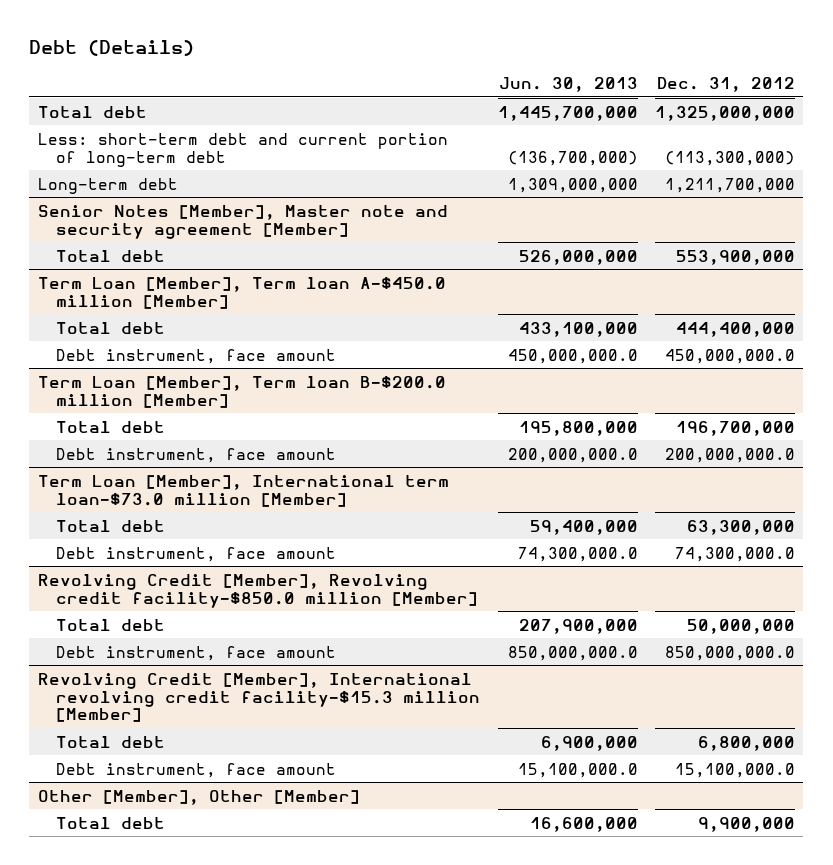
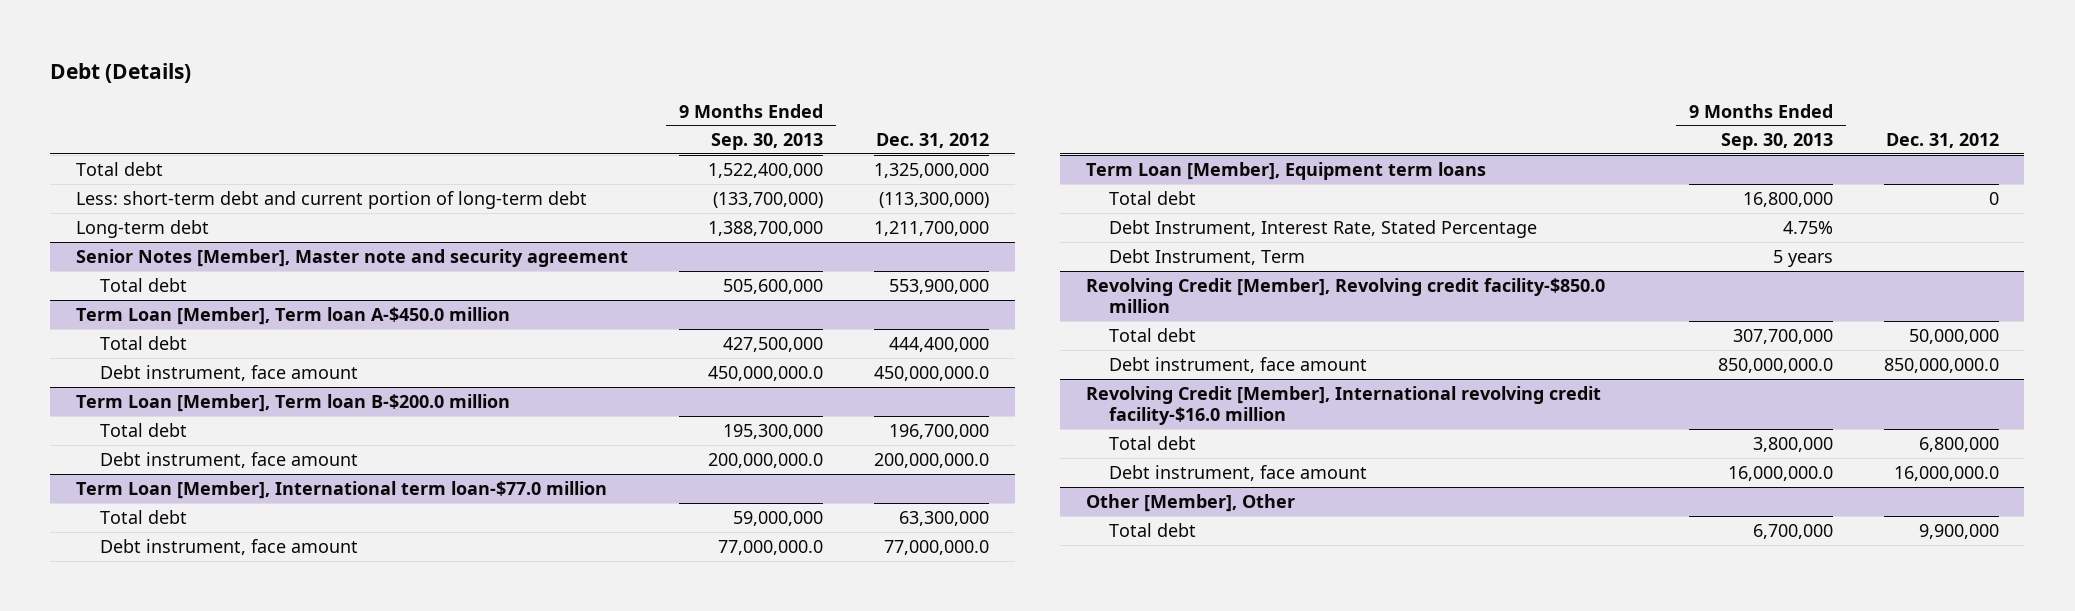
- | Jun. 30, 2013 | Dec. 31, 2012
+ | 9 Months Ended Sep. 30, 2013 | Dec. 31, 2012
- Senior Notes [Member], Master note and security agreement [Member]
+ Senior Notes [Member], Master note and security agreement
- Term Loan [Member], Term loan A-$450.0 million [Member]
+ Term Loan [Member], Term loan A-$450.0 million
- Term Loan [Member], Term loan B-$200.0 million [Member]
+ Term Loan [Member], Term loan B-$200.0 million
- Term Loan [Member], International term loan-$73.0 million [Member]
+ Term Loan [Member], International term loan-$77.0 million
- Debt instrument, face amount | 74,300,000.0 | 74,300,000.0
- Revolving Credit [Member], Revolving credit facility-$850.0 million [Member]
+ Debt instrument, face amount | 77,000,000.0 | 77,000,000.0
+ Term Loan [Member], Equipment term loans
+ Total debt | 16,800,000 | 0
+ Debt Instrument, Interest Rate, Stated Percentage | 4.75% |
+ Debt Instrument, Term | 5 years |
+ Revolving Credit [Member], Revolving credit facility-$850.0 million
- Revolving Credit [Member], International revolving credit facility-$15.3 million [Member]
+ Revolving Credit [Member], International revolving credit facility-$16.0 million
- Debt instrument, face amount | 15,100,000.0 | 15,100,000.0
- Other [Member], Other [Member]
+ Debt instrument, face amount | 16,000,000.0 | 16,000,000.0
+ Other [Member], Other

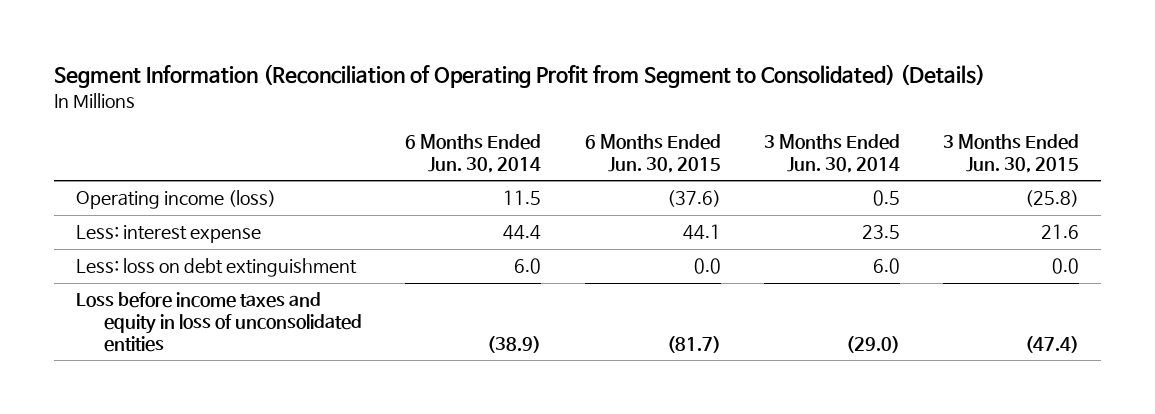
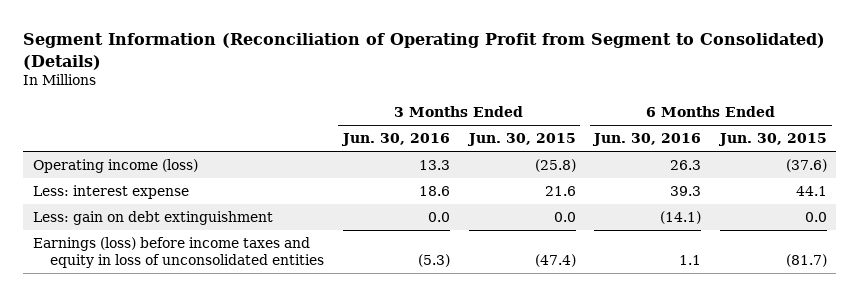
- | 6 Months Ended Jun. 30, 2014 | 6 Months Ended Jun. 30, 2015 | 3 Months Ended Jun. 30, 2014 | 3 Months Ended Jun. 30, 2015
+ | 3 Months Ended Jun. 30, 2016 | 3 Months Ended Jun. 30, 2015 | 6 Months Ended Jun. 30, 2016 | 6 Months Ended Jun. 30, 2015
- Less: loss on debt extinguishment | 6.0 | 0.0 | 6.0 | 0.0
- Loss before income taxes and equity in loss of unconsolidated entities | (38.9) | (81.7) | (29.0) | (47.4)
+ Less: gain on debt extinguishment | 0.0 | 0.0 | (14.1) | 0.0
+ Earnings (loss) before income taxes and equity in loss of unconsolidated entities | (5.3) | (47.4) | 1.1 | (81.7)

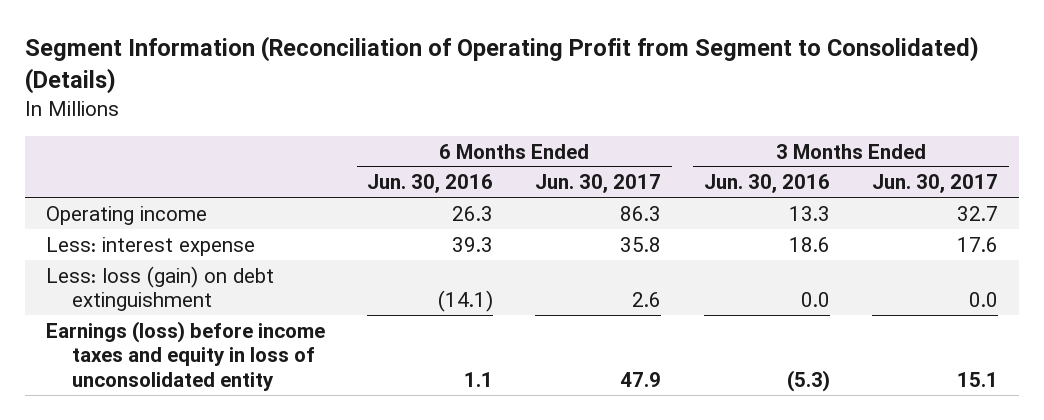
- | 3 Months Ended Jun. 30, 2016 | 3 Months Ended Jun. 30, 2015 | 6 Months Ended Jun. 30, 2016 | 6 Months Ended Jun. 30, 2015
+ | 6 Months Ended Jun. 30, 2016 | 6 Months Ended Jun. 30, 2017 | 3 Months Ended Jun. 30, 2016 | 3 Months Ended Jun. 30, 2017
- Operating income (loss) | 13.3 | (25.8) | 26.3 | (37.6)
+ Operating income | 26.3 | 86.3 | 13.3 | 32.7
- Less: gain on debt extinguishment | 0.0 | 0.0 | (14.1) | 0.0
- Earnings (loss) before income taxes and equity in loss of unconsolidated entities | (5.3) | (47.4) | 1.1 | (81.7)
+ Less: loss (gain) on debt extinguishment | (14.1) | 2.6 | 0.0 | 0.0
+ Earnings (loss) before income taxes and equity in loss of unconsolidated entity | 1.1 | 47.9 | (5.3) | 15.1

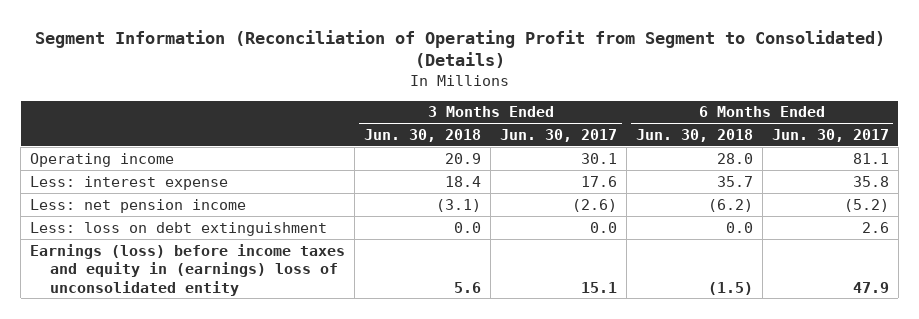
- | 6 Months Ended Jun. 30, 2016 | 6 Months Ended Jun. 30, 2017 | 3 Months Ended Jun. 30, 2016 | 3 Months Ended Jun. 30, 2017
+ | 3 Months Ended Jun. 30, 2018 | 3 Months Ended Jun. 30, 2017 | 6 Months Ended Jun. 30, 2018 | 6 Months Ended Jun. 30, 2017
- Operating income | 26.3 | 86.3 | 13.3 | 32.7
+ Operating income | 20.9 | 30.1 | 28.0 | 81.1
- Less: loss (gain) on debt extinguishment | (14.1) | 2.6 | 0.0 | 0.0
- Earnings (loss) before income taxes and equity in loss of unconsolidated entity | 1.1 | 47.9 | (5.3) | 15.1
+ Less: net pension income | (3.1) | (2.6) | (6.2) | (5.2)
+ Less: loss on debt extinguishment | 0.0 | 0.0 | 0.0 | 2.6
+ Earnings (loss) before income taxes and equity in (earnings) loss of unconsolidated entity | 5.6 | 15.1 | (1.5) | 47.9

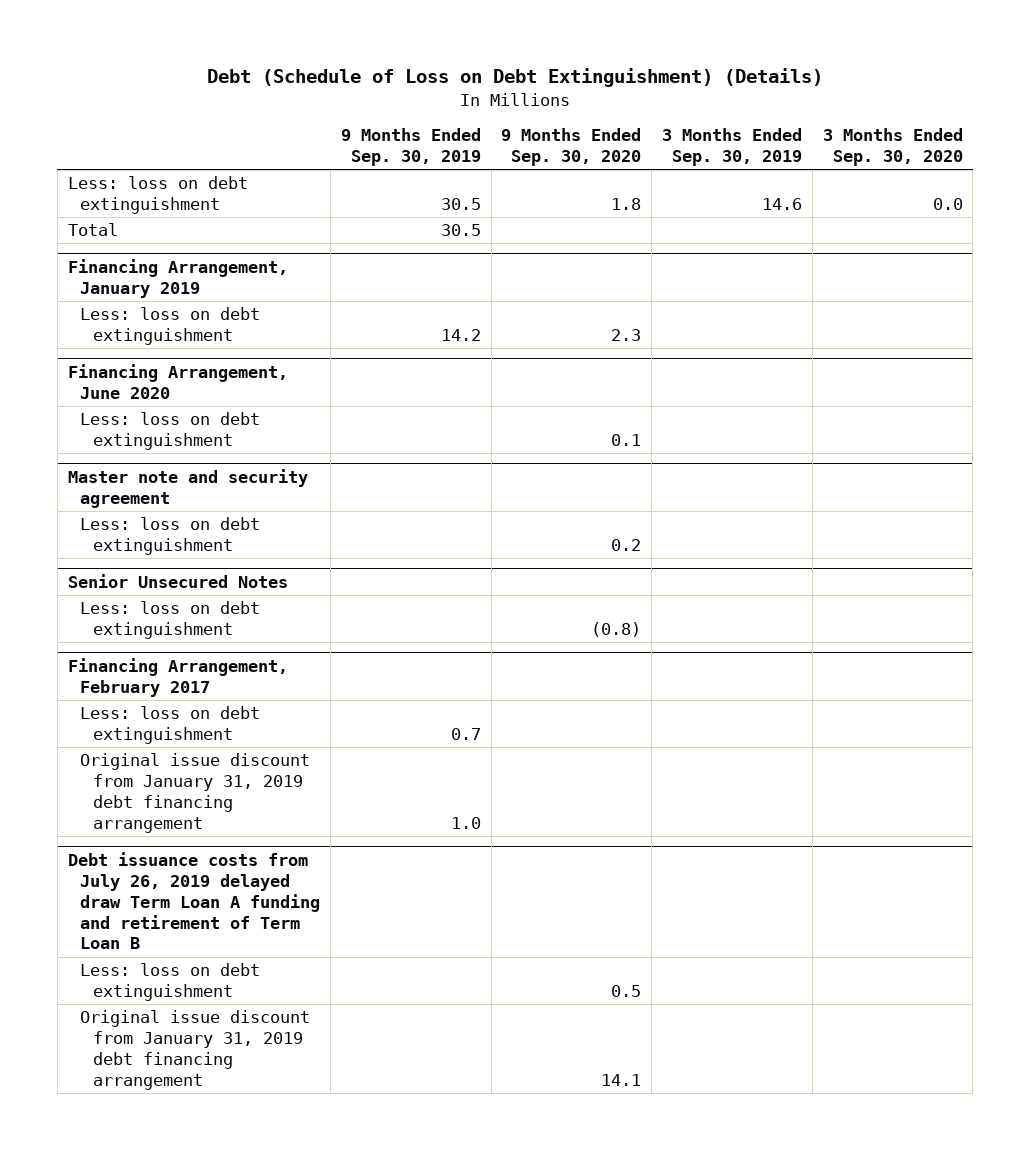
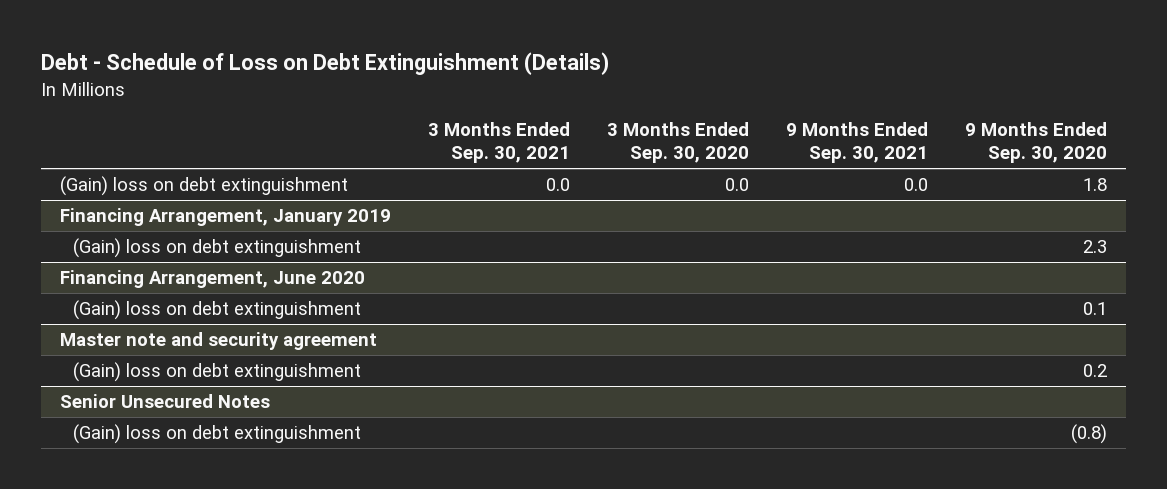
- Debt (Schedule of Loss on Debt Extinguishment) (Details)
+ Debt - Schedule of Loss on Debt Extinguishment (Details)
- | 9 Months Ended Sep. 30, 2019 | 9 Months Ended Sep. 30, 2020 | 3 Months Ended Sep. 30, 2019 | 3 Months Ended Sep. 30, 2020
+ | 3 Months Ended Sep. 30, 2021 | 3 Months Ended Sep. 30, 2020 | 9 Months Ended Sep. 30, 2021 | 9 Months Ended Sep. 30, 2020
- Less: loss on debt extinguishment | 30.5 | 1.8 | 14.6 | 0.0
- Total | 30.5 | | |
+ (Gain) loss on debt extinguishment | 0.0 | 0.0 | 0.0 | 1.8
@ Financing Arrangement, January 2019
- Less: loss on debt extinguishment | 14.2 | 2.3 | |
+ (Gain) loss on debt extinguishment | | | | 2.3
@ Financing Arrangement, June 2020
- Less: loss on debt extinguishment | | 0.1 | |
+ (Gain) loss on debt extinguishment | | | | 0.1
@ Master note and security agreement
- Less: loss on debt extinguishment | | 0.2 | |
+ (Gain) loss on debt extinguishment | | | | 0.2
@ Senior Unsecured Notes
- Less: loss on debt extinguishment | | (0.8) | |
- Financing Arrangement, February 2017
- Less: loss on debt extinguishment | 0.7 | | |
- Original issue discount from January 31, 2019 debt financing arrangement | 1.0 | | |
- Debt issuance costs from July 26, 2019 delayed draw Term Loan A funding and retirement of Term Loan B
- Less: loss on debt extinguishment | | 0.5 | |
- Original issue discount from January 31, 2019 debt financing arrangement | | 14.1 | |
@ Senior Unsecured Notes
+ (Gain) loss on debt extinguishment | | | | (0.8)

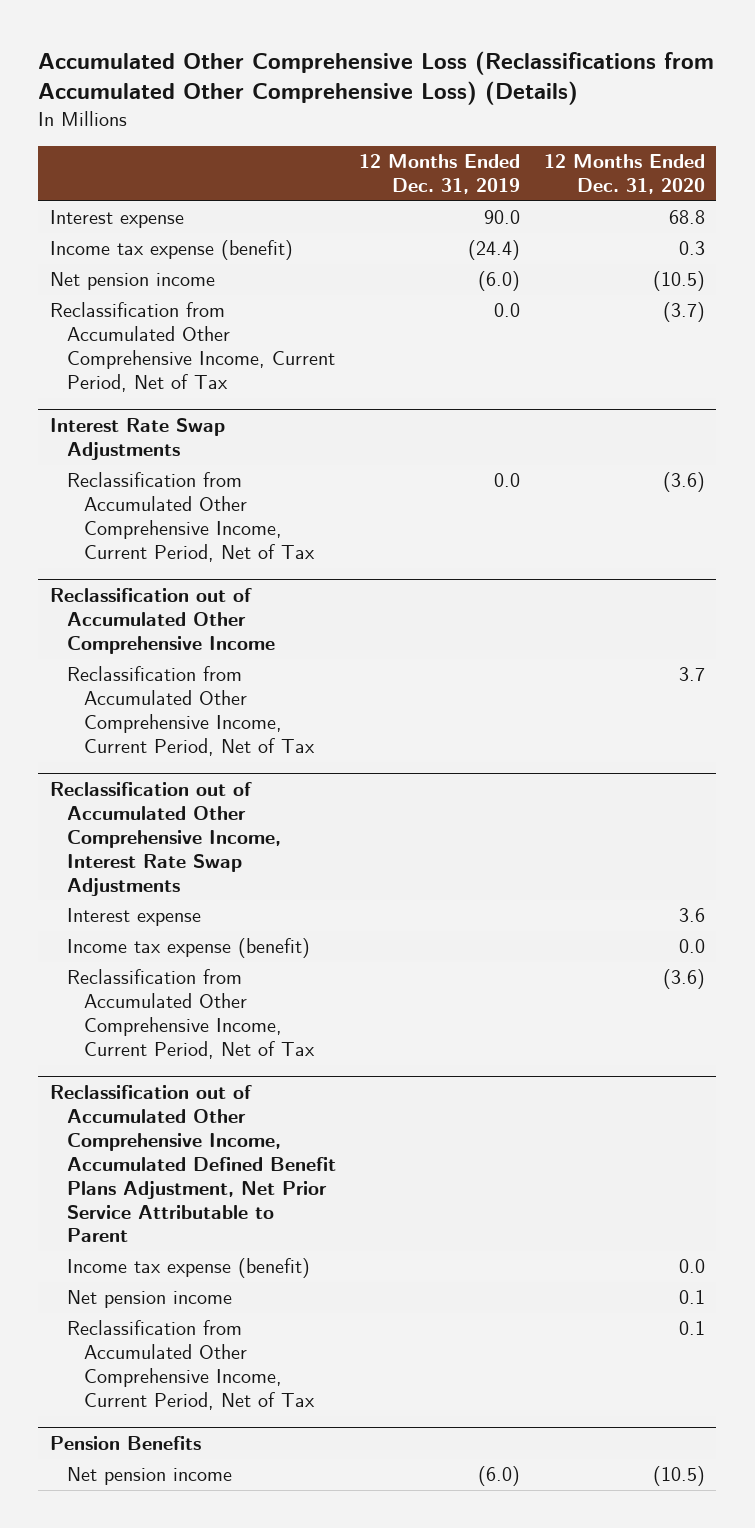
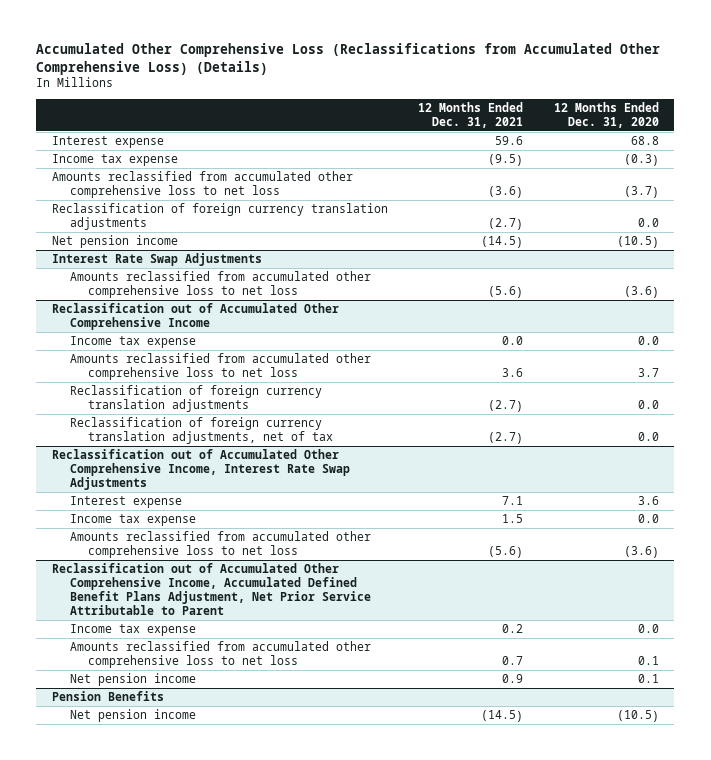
- | 12 Months Ended Dec. 31, 2019 | 12 Months Ended Dec. 31, 2020
+ | 12 Months Ended Dec. 31, 2021 | 12 Months Ended Dec. 31, 2020
- Income tax expense (benefit) | (24.4) | 0.3
+ Income tax expense | (9.5) | (0.3)
+ Amounts reclassified from accumulated other comprehensive loss to net loss | (3.6) | (3.7)
+ Reclassification of foreign currency translation adjustments | (2.7) | 0.0
- Reclassification from Accumulated Other Comprehensive Income, Current Period, Net of Tax | 0.0 | (3.7)
@ Interest Rate Swap Adjustments
- Reclassification from Accumulated Other Comprehensive Income, Current Period, Net of Tax | 0.0 | (3.6)
+ Amounts reclassified from accumulated other comprehensive loss to net loss | (5.6) | (3.6)
@ Reclassification out of Accumulated Other Comprehensive Income
- Reclassification from Accumulated Other Comprehensive Income, Current Period, Net of Tax | | 3.7
+ Income tax expense | 0.0 | 0.0
+ Amounts reclassified from accumulated other comprehensive loss to net loss | 3.6 | 3.7
+ Reclassification of foreign currency translation adjustments | (2.7) | 0.0
+ Reclassification of foreign currency translation adjustments, net of tax | (2.7) | 0.0
@ Reclassification out of Accumulated Other Comprehensive Income, Interest Rate Swap Adjustments
- Income tax expense (benefit) | | 0.0
- Reclassification from Accumulated Other Comprehensive Income, Current Period, Net of Tax | | (3.6)
+ Income tax expense | 1.5 | 0.0
+ Amounts reclassified from accumulated other comprehensive loss to net loss | (5.6) | (3.6)
@ Reclassification out of Accumulated Other Comprehensive Income, Accumulated Defined Benefit Plans Adjustment, Net Prior Service Attributable to Parent
- Income tax expense (benefit) | | 0.0
+ Income tax expense | 0.2 | 0.0
+ Amounts reclassified from accumulated other comprehensive loss to net loss | 0.7 | 0.1
- Reclassification from Accumulated Other Comprehensive Income, Current Period, Net of Tax | | 0.1

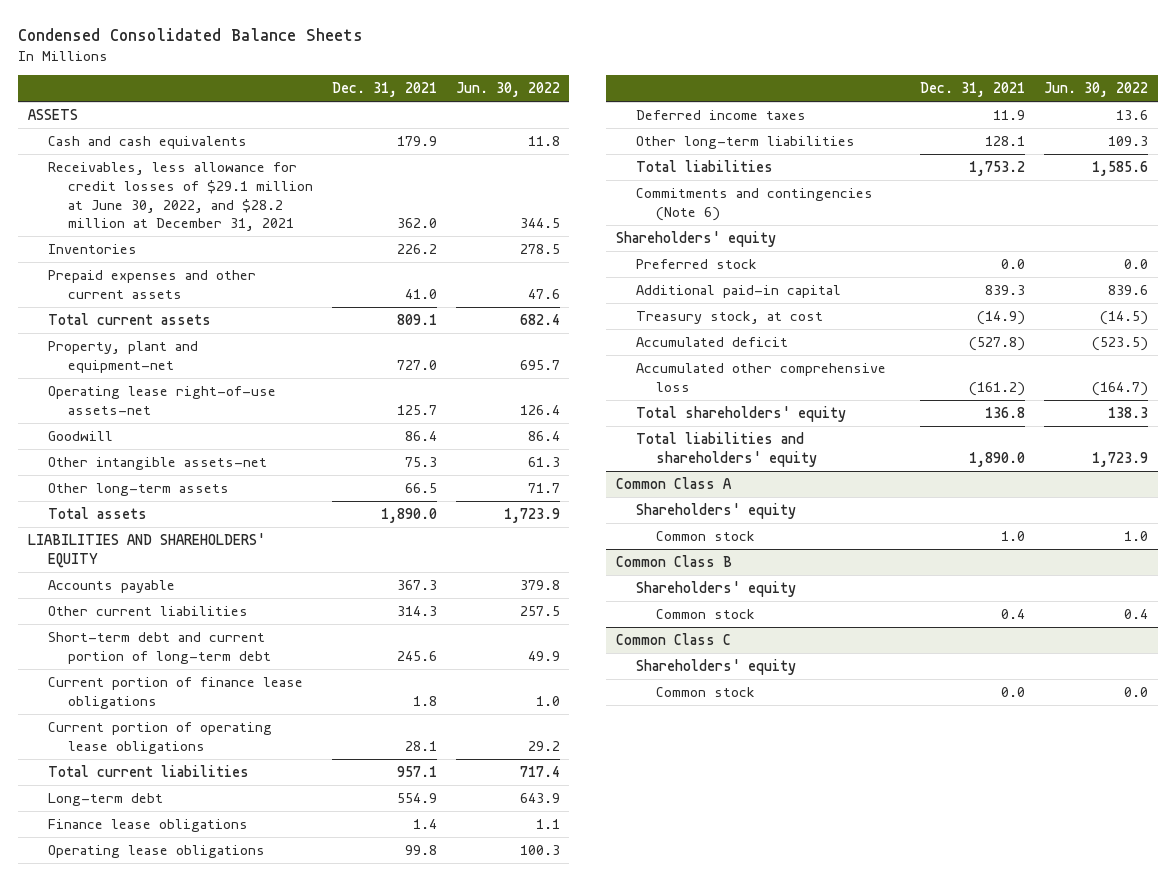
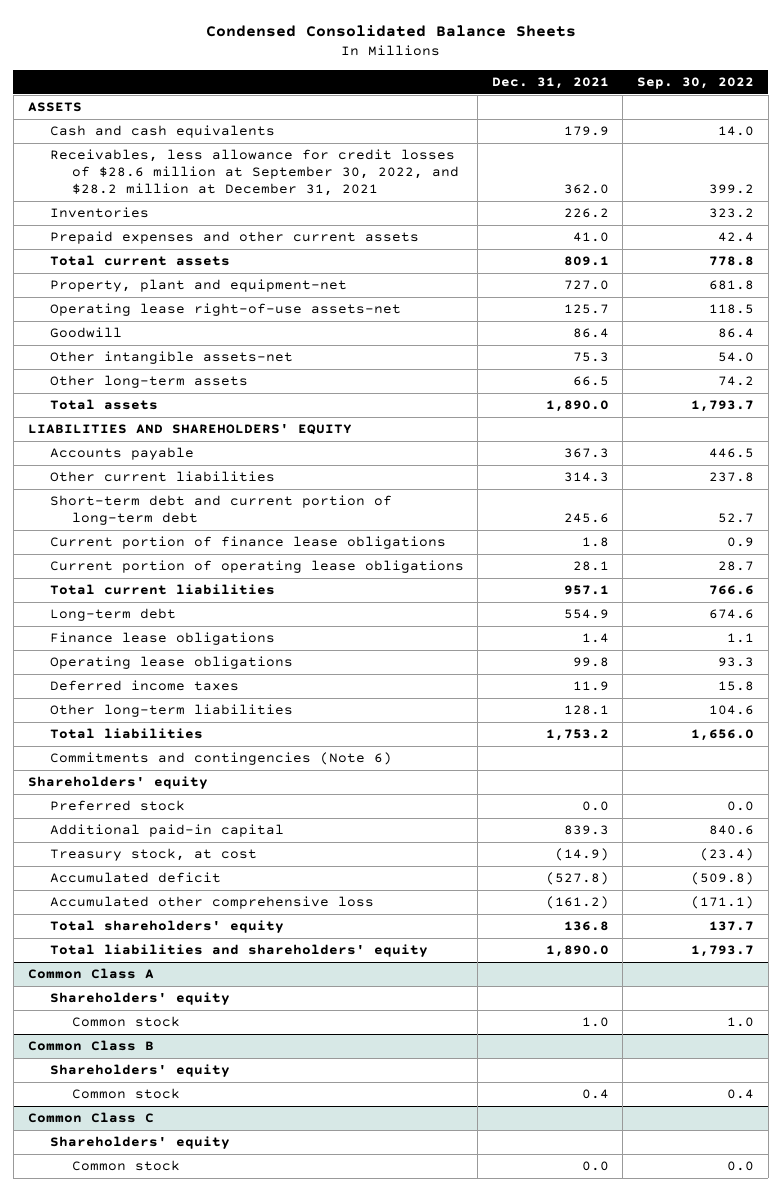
- | Dec. 31, 2021 | Jun. 30, 2022
+ | Dec. 31, 2021 | Sep. 30, 2022
- Receivables, less allowance for credit losses of $29.1 million at June 30, 2022, and $28.2 million at December 31, 2021 | 362.0 | 344.5
+ Receivables, less allowance for credit losses of $28.6 million at September 30, 2022, and $28.2 million at December 31, 2021 | 362.0 | 399.2

